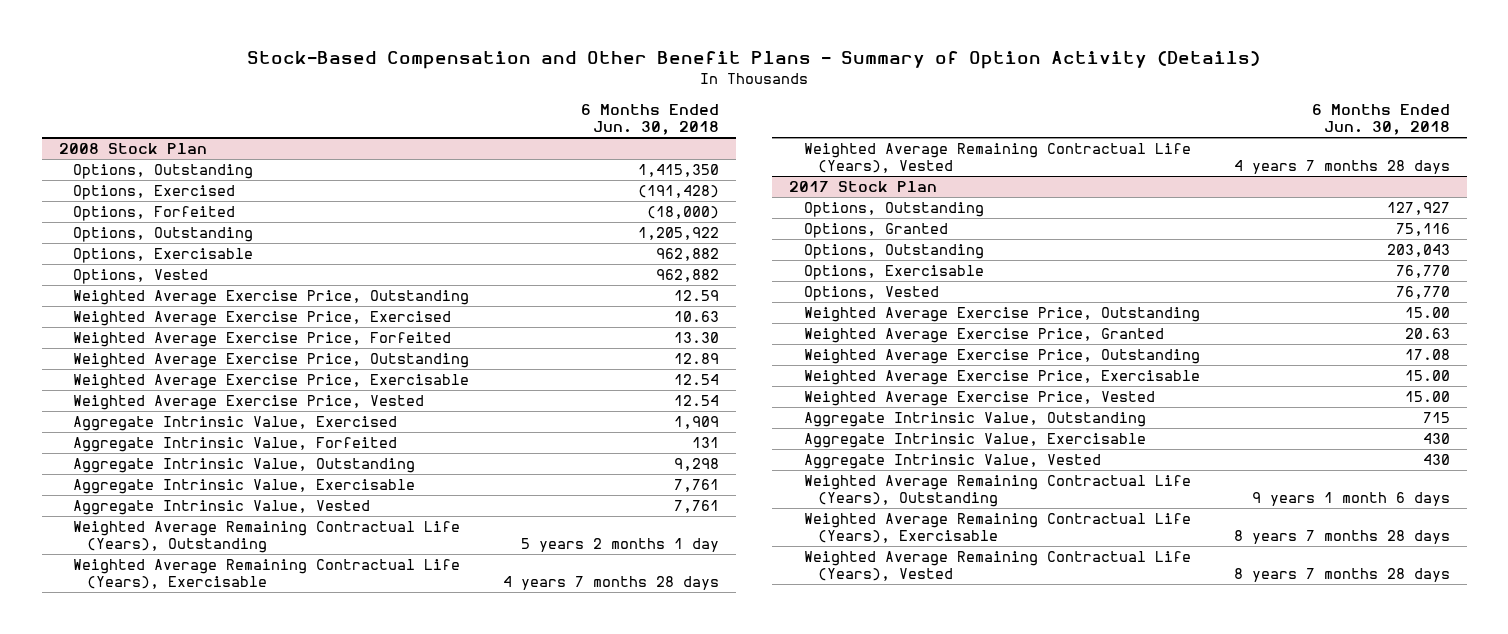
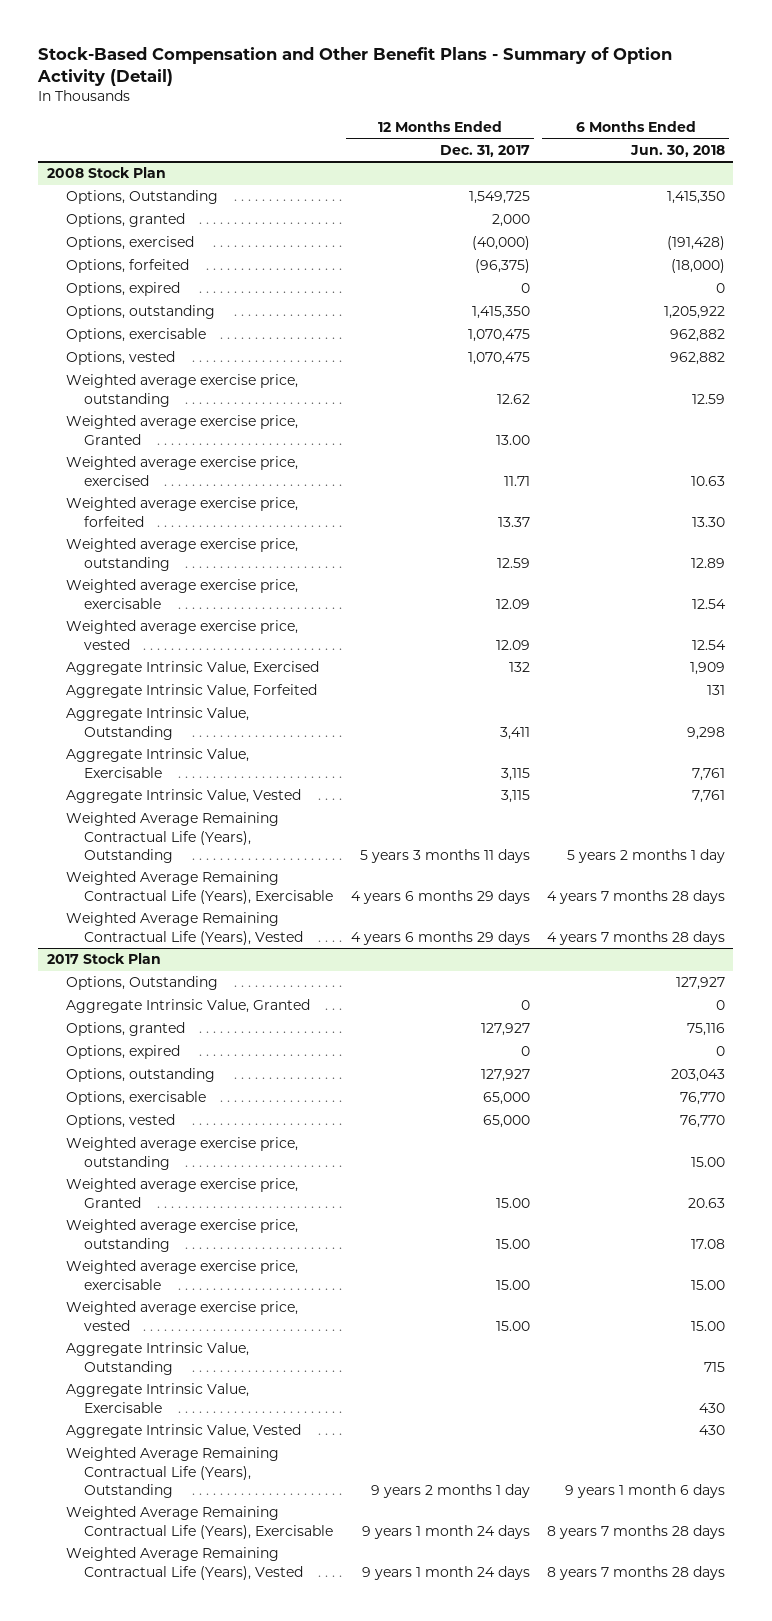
- Stock-Based Compensation and Other Benefit Plans - Summary of Option Activity (Details)
+ Stock-Based Compensation and Other Benefit Plans - Summary of Option Activity (Detail)
- | 6 Months Ended Jun. 30, 2018
+ | 12 Months Ended Dec. 31, 2017 | 6 Months Ended Jun. 30, 2018
@ 2008 Stock Plan
- Options, Exercised | (191,428)
- Options, Forfeited | (18,000)
- Options, Outstanding | 1,205,922
- Options, Exercisable | 962,882
- Options, Vested | 962,882
- Weighted Average Exercise Price, Outstanding | 12.59
- Weighted Average Exercise Price, Exercised | 10.63
- Weighted Average Exercise Price, Forfeited | 13.30
- Weighted Average Exercise Price, Outstanding | 12.89
- Weighted Average Exercise Price, Exercisable | 12.54
- Weighted Average Exercise Price, Vested | 12.54
+ Options, granted | 2,000 |
+ Options, exercised | (40,000) | (191,428)
+ Options, forfeited | (96,375) | (18,000)
+ Options, expired | 0 | 0
+ Options, outstanding | 1,415,350 | 1,205,922
+ Options, exercisable | 1,070,475 | 962,882
+ Options, vested | 1,070,475 | 962,882
+ Weighted average exercise price, outstanding | 12.62 | 12.59
+ Weighted average exercise price, Granted | 13.00 |
+ Weighted average exercise price, exercised | 11.71 | 10.63
+ Weighted average exercise price, forfeited | 13.37 | 13.30
+ Weighted average exercise price, outstanding | 12.59 | 12.89
+ Weighted average exercise price, exercisable | 12.09 | 12.54
+ Weighted average exercise price, vested | 12.09 | 12.54
@ 2017 Stock Plan
- Options, Granted | 75,116
- Options, Outstanding | 203,043
- Options, Exercisable | 76,770
- Options, Vested | 76,770
- Weighted Average Exercise Price, Outstanding | 15.00
- Weighted Average Exercise Price, Granted | 20.63
- Weighted Average Exercise Price, Outstanding | 17.08
- Weighted Average Exercise Price, Exercisable | 15.00
- Weighted Average Exercise Price, Vested | 15.00
+ Aggregate Intrinsic Value, Granted | 0 | 0
+ Options, granted | 127,927 | 75,116
+ Options, expired | 0 | 0
+ Options, outstanding | 127,927 | 203,043
+ Options, exercisable | 65,000 | 76,770
+ Options, vested | 65,000 | 76,770
+ Weighted average exercise price, outstanding | | 15.00
+ Weighted average exercise price, Granted | 15.00 | 20.63
+ Weighted average exercise price, outstanding | 15.00 | 17.08
+ Weighted average exercise price, exercisable | 15.00 | 15.00
+ Weighted average exercise price, vested | 15.00 | 15.00

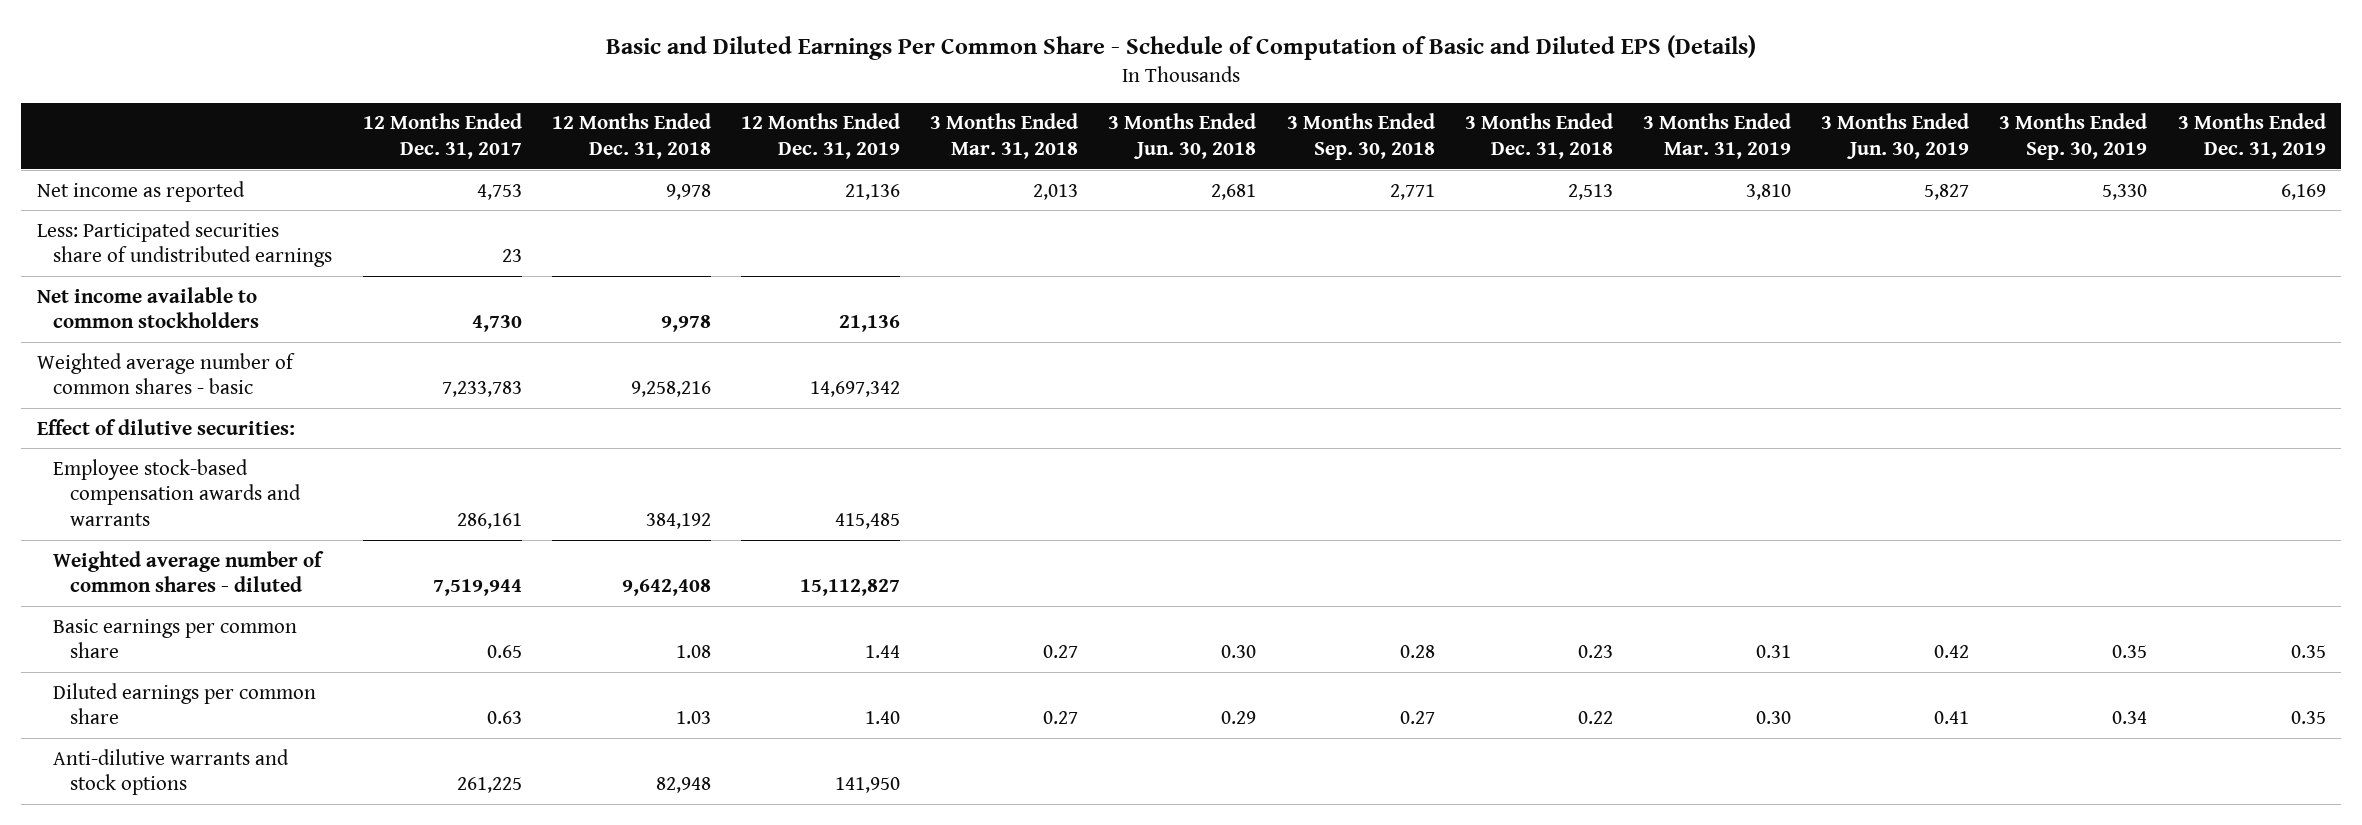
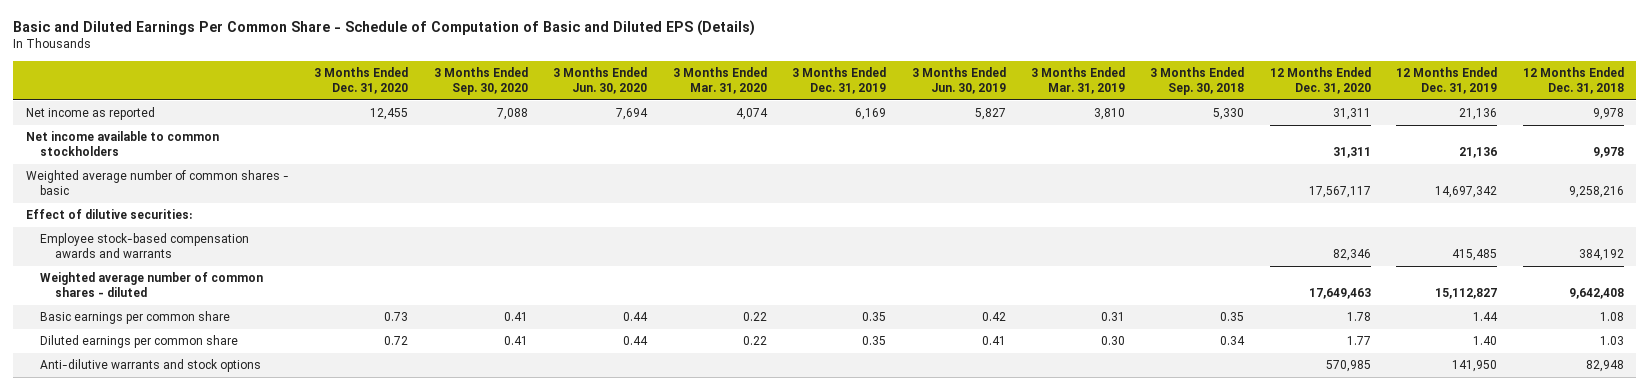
- | 12 Months Ended Dec. 31, 2017 | 12 Months Ended Dec. 31, 2018 | 12 Months Ended Dec. 31, 2019 | 3 Months Ended Mar. 31, 2018 | 3 Months Ended Jun. 30, 2018 | 3 Months Ended Sep. 30, 2018 | 3 Months Ended Dec. 31, 2018 | 3 Months Ended Mar. 31, 2019 | 3 Months Ended Jun. 30, 2019 | 3 Months Ended Sep. 30, 2019 | 3 Months Ended Dec. 31, 2019
+ | 3 Months Ended Dec. 31, 2020 | 3 Months Ended Sep. 30, 2020 | 3 Months Ended Jun. 30, 2020 | 3 Months Ended Mar. 31, 2020 | 3 Months Ended Dec. 31, 2019 | 3 Months Ended Jun. 30, 2019 | 3 Months Ended Mar. 31, 2019 | 3 Months Ended Sep. 30, 2018 | 12 Months Ended Dec. 31, 2020 | 12 Months Ended Dec. 31, 2019 | 12 Months Ended Dec. 31, 2018
- Net income as reported | 4,753 | 9,978 | 21,136 | 2,013 | 2,681 | 2,771 | 2,513 | 3,810 | 5,827 | 5,330 | 6,169
- Less: Participated securities share of undistributed earnings | 23 | | | | | | | | | |
+ Net income as reported | 12,455 | 7,088 | 7,694 | 4,074 | 6,169 | 5,827 | 3,810 | 5,330 | 31,311 | 21,136 | 9,978
- Basic earnings per common share | 0.65 | 1.08 | 1.44 | 0.27 | 0.30 | 0.28 | 0.23 | 0.31 | 0.42 | 0.35 | 0.35
- Diluted earnings per common share | 0.63 | 1.03 | 1.40 | 0.27 | 0.29 | 0.27 | 0.22 | 0.30 | 0.41 | 0.34 | 0.35
+ Basic earnings per common share | 0.73 | 0.41 | 0.44 | 0.22 | 0.35 | 0.42 | 0.31 | 0.35 | 1.78 | 1.44 | 1.08
+ Diluted earnings per common share | 0.72 | 0.41 | 0.44 | 0.22 | 0.35 | 0.41 | 0.30 | 0.34 | 1.77 | 1.40 | 1.03

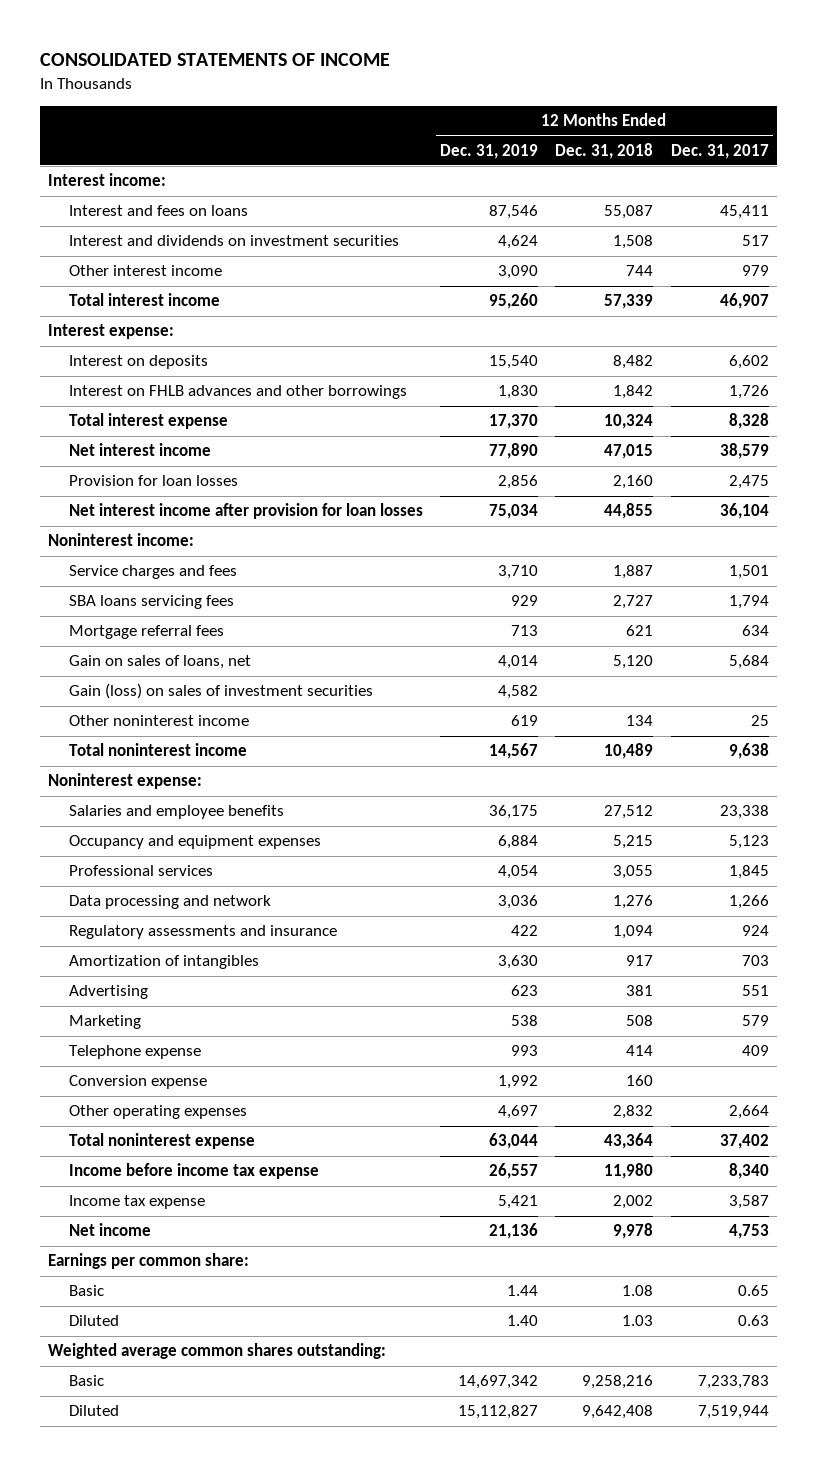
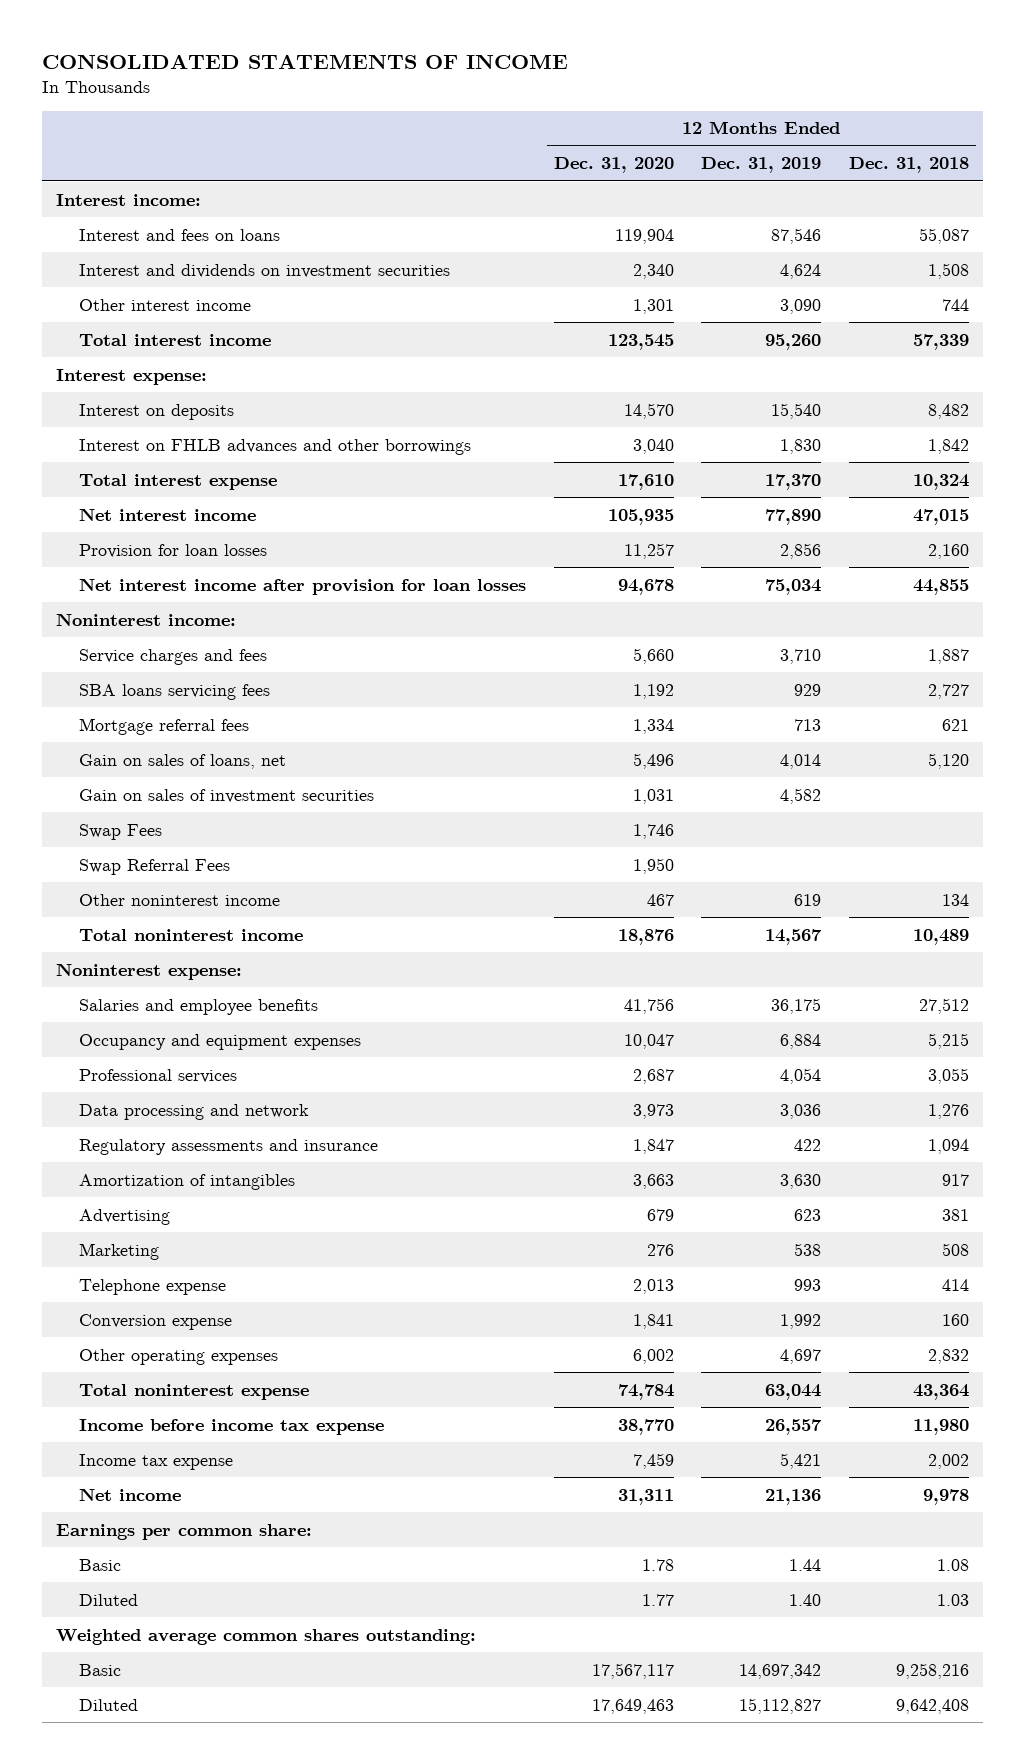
- | 12 Months Ended Dec. 31, 2019 | 12 Months Ended Dec. 31, 2018 | 12 Months Ended Dec. 31, 2017
+ | 12 Months Ended Dec. 31, 2020 | 12 Months Ended Dec. 31, 2019 | 12 Months Ended Dec. 31, 2018
- Gain (loss) on sales of investment securities | 4,582 | |
+ Gain on sales of investment securities | 1,031 | 4,582 |
+ Swap Fees | 1,746 | |
+ Swap Referral Fees | 1,950 | |

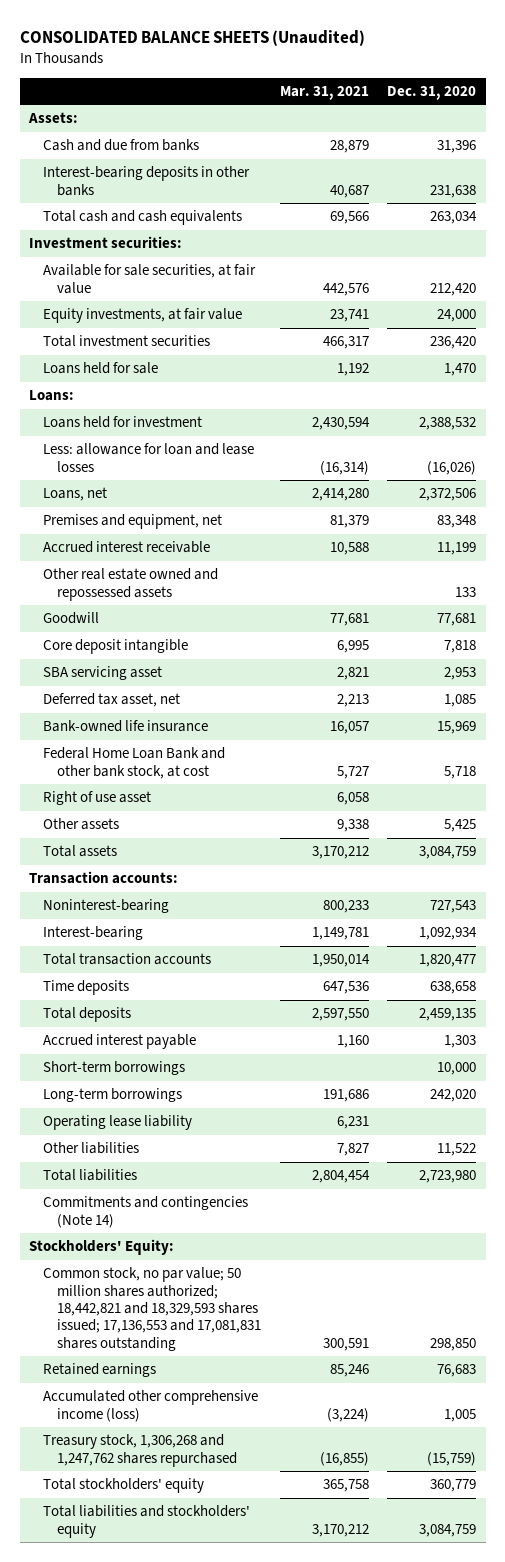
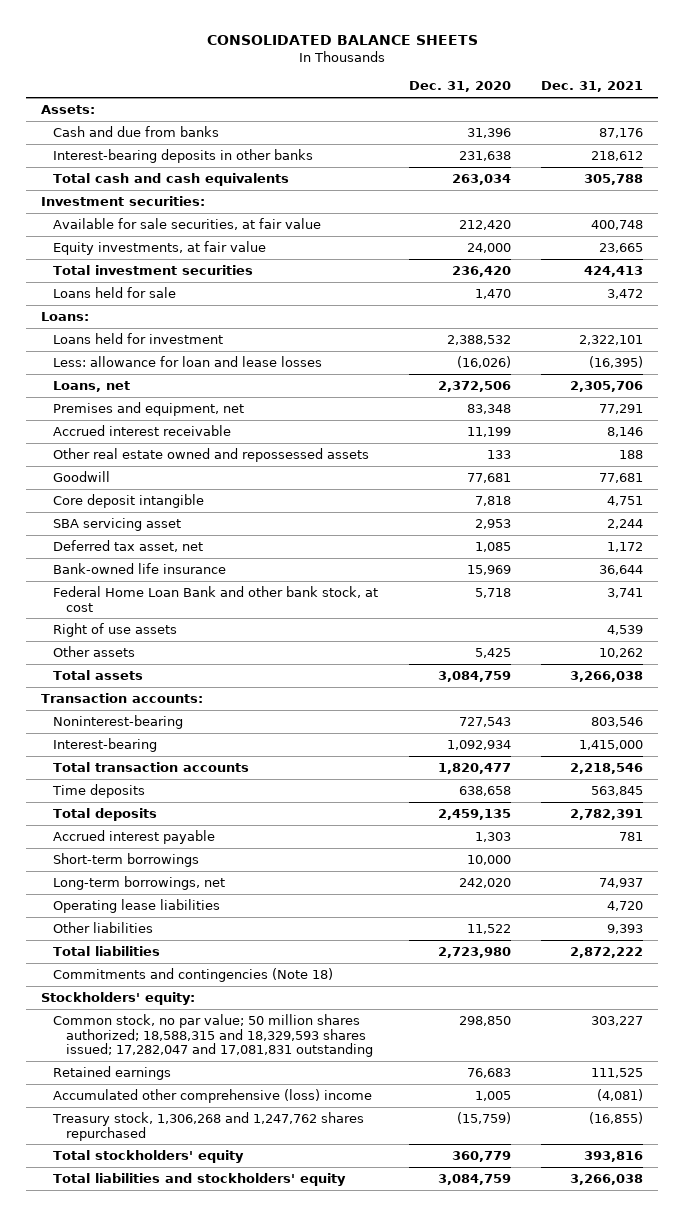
- CONSOLIDATED BALANCE SHEETS (Unaudited)
+ CONSOLIDATED BALANCE SHEETS
- | Mar. 31, 2021 | Dec. 31, 2020
+ | Dec. 31, 2020 | Dec. 31, 2021
- Right of use asset | 6,058 |
+ Right of use assets | | 4,539
- Long-term borrowings | 191,686 | 242,020
- Operating lease liability | 6,231 |
+ Long-term borrowings, net | 242,020 | 74,937
+ Operating lease liabilities | | 4,720
- Commitments and contingencies (Note 14)
- Stockholders' Equity:
- Common stock, no par value; 50 million shares authorized; 18,442,821 and 18,329,593 shares issued; 17,136,553 and 17,081,831 shares outstanding | 300,591 | 298,850
+ Commitments and contingencies (Note 18)
+ Stockholders' equity:
+ Common stock, no par value; 50 million shares authorized; 18,588,315 and 18,329,593 shares issued; 17,282,047 and 17,081,831 outstanding | 298,850 | 303,227
- Accumulated other comprehensive income (loss) | (3,224) | 1,005
+ Accumulated other comprehensive (loss) income | 1,005 | (4,081)

